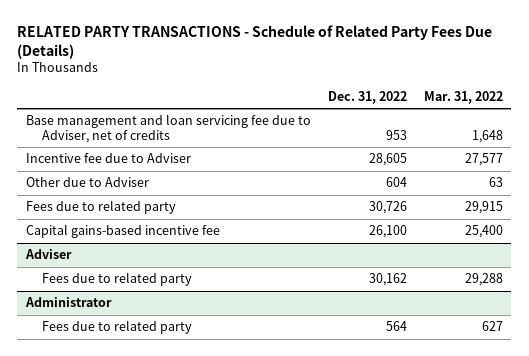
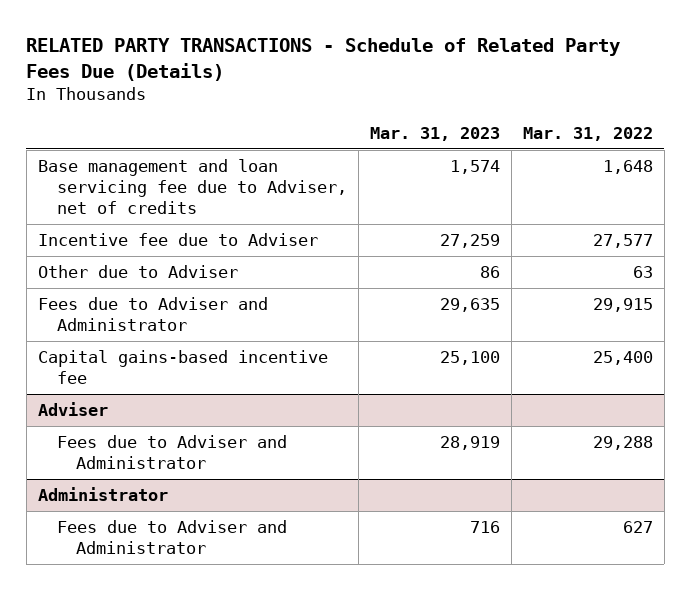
- | Dec. 31, 2022 | Mar. 31, 2022
+ | Mar. 31, 2023 | Mar. 31, 2022
- Fees due to related party | 30,726 | 29,915
+ Fees due to Adviser and Administrator | 29,635 | 29,915
@ Adviser
- Fees due to related party | 30,162 | 29,288
+ Fees due to Adviser and Administrator | 28,919 | 29,288
@ Administrator
- Fees due to related party | 564 | 627
+ Fees due to Adviser and Administrator | 716 | 627

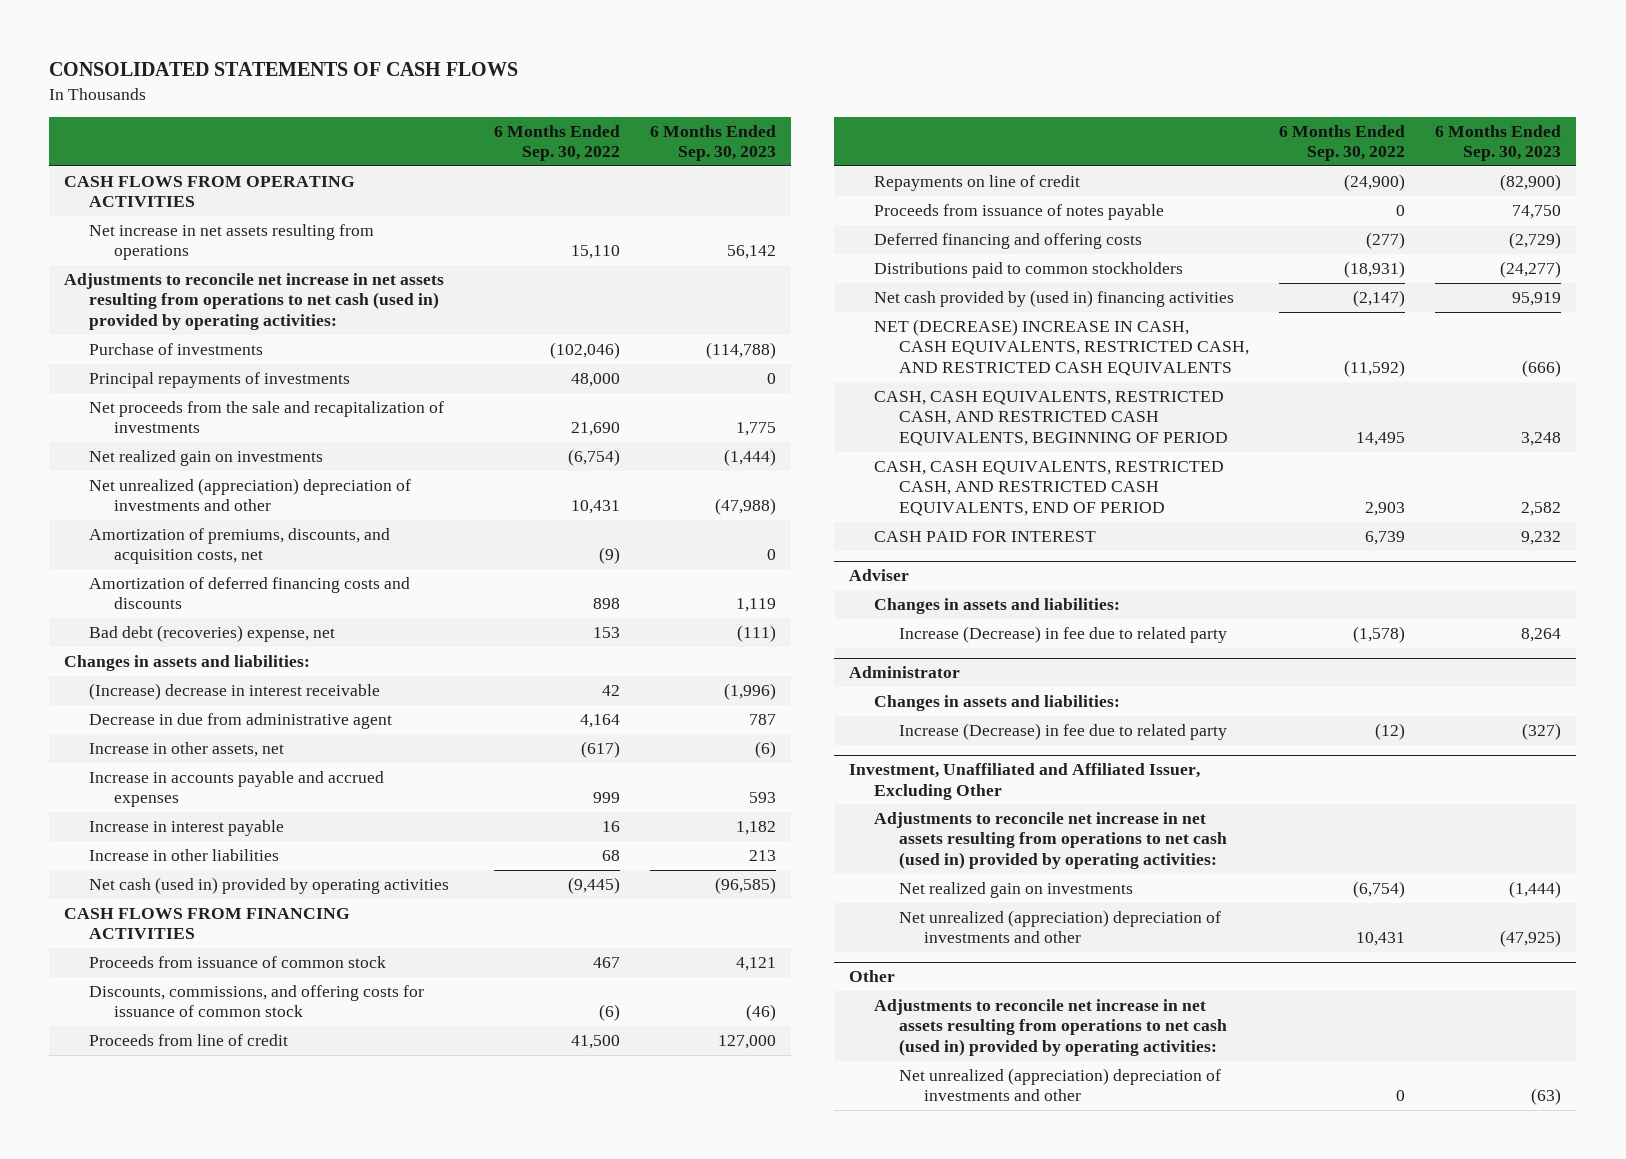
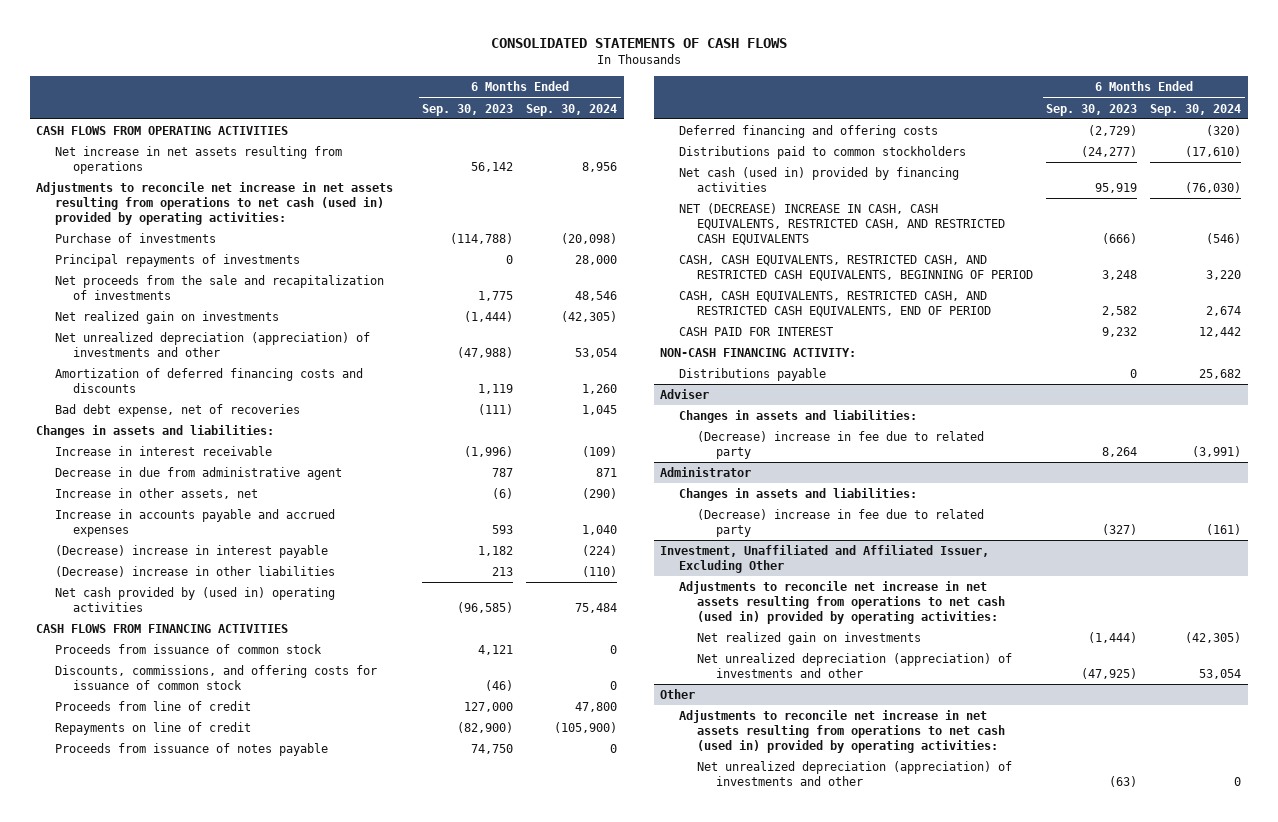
- | 6 Months Ended Sep. 30, 2022 | 6 Months Ended Sep. 30, 2023
+ | 6 Months Ended Sep. 30, 2023 | 6 Months Ended Sep. 30, 2024
- Net unrealized (appreciation) depreciation of investments and other | 10,431 | (47,988)
- Amortization of premiums, discounts, and acquisition costs, net | (9) | 0
+ Net unrealized depreciation (appreciation) of investments and other | (47,988) | 53,054
- Bad debt (recoveries) expense, net | 153 | (111)
+ Bad debt expense, net of recoveries | (111) | 1,045
- (Increase) decrease in interest receivable | 42 | (1,996)
+ Increase in interest receivable | (1,996) | (109)
- Increase in interest payable | 16 | 1,182
- Increase in other liabilities | 68 | 213
- Net cash (used in) provided by operating activities | (9,445) | (96,585)
+ (Decrease) increase in interest payable | 1,182 | (224)
+ (Decrease) increase in other liabilities | 213 | (110)
+ Net cash provided by (used in) operating activities | (96,585) | 75,484
- Net cash provided by (used in) financing activities | (2,147) | 95,919
+ Net cash (used in) provided by financing activities | 95,919 | (76,030)
+ NON-CASH FINANCING ACTIVITY:
+ Distributions payable | 0 | 25,682
@ Adviser
- Increase (Decrease) in fee due to related party | (1,578) | 8,264
+ (Decrease) increase in fee due to related party | 8,264 | (3,991)
@ Administrator
- Increase (Decrease) in fee due to related party | (12) | (327)
+ (Decrease) increase in fee due to related party | (327) | (161)
@ Investment, Unaffiliated and Affiliated Issuer, Excluding Other
- Net unrealized (appreciation) depreciation of investments and other | 10,431 | (47,925)
+ Net unrealized depreciation (appreciation) of investments and other | (47,925) | 53,054
@ Other
- Net unrealized (appreciation) depreciation of investments and other | 0 | (63)
+ Net unrealized depreciation (appreciation) of investments and other | (63) | 0

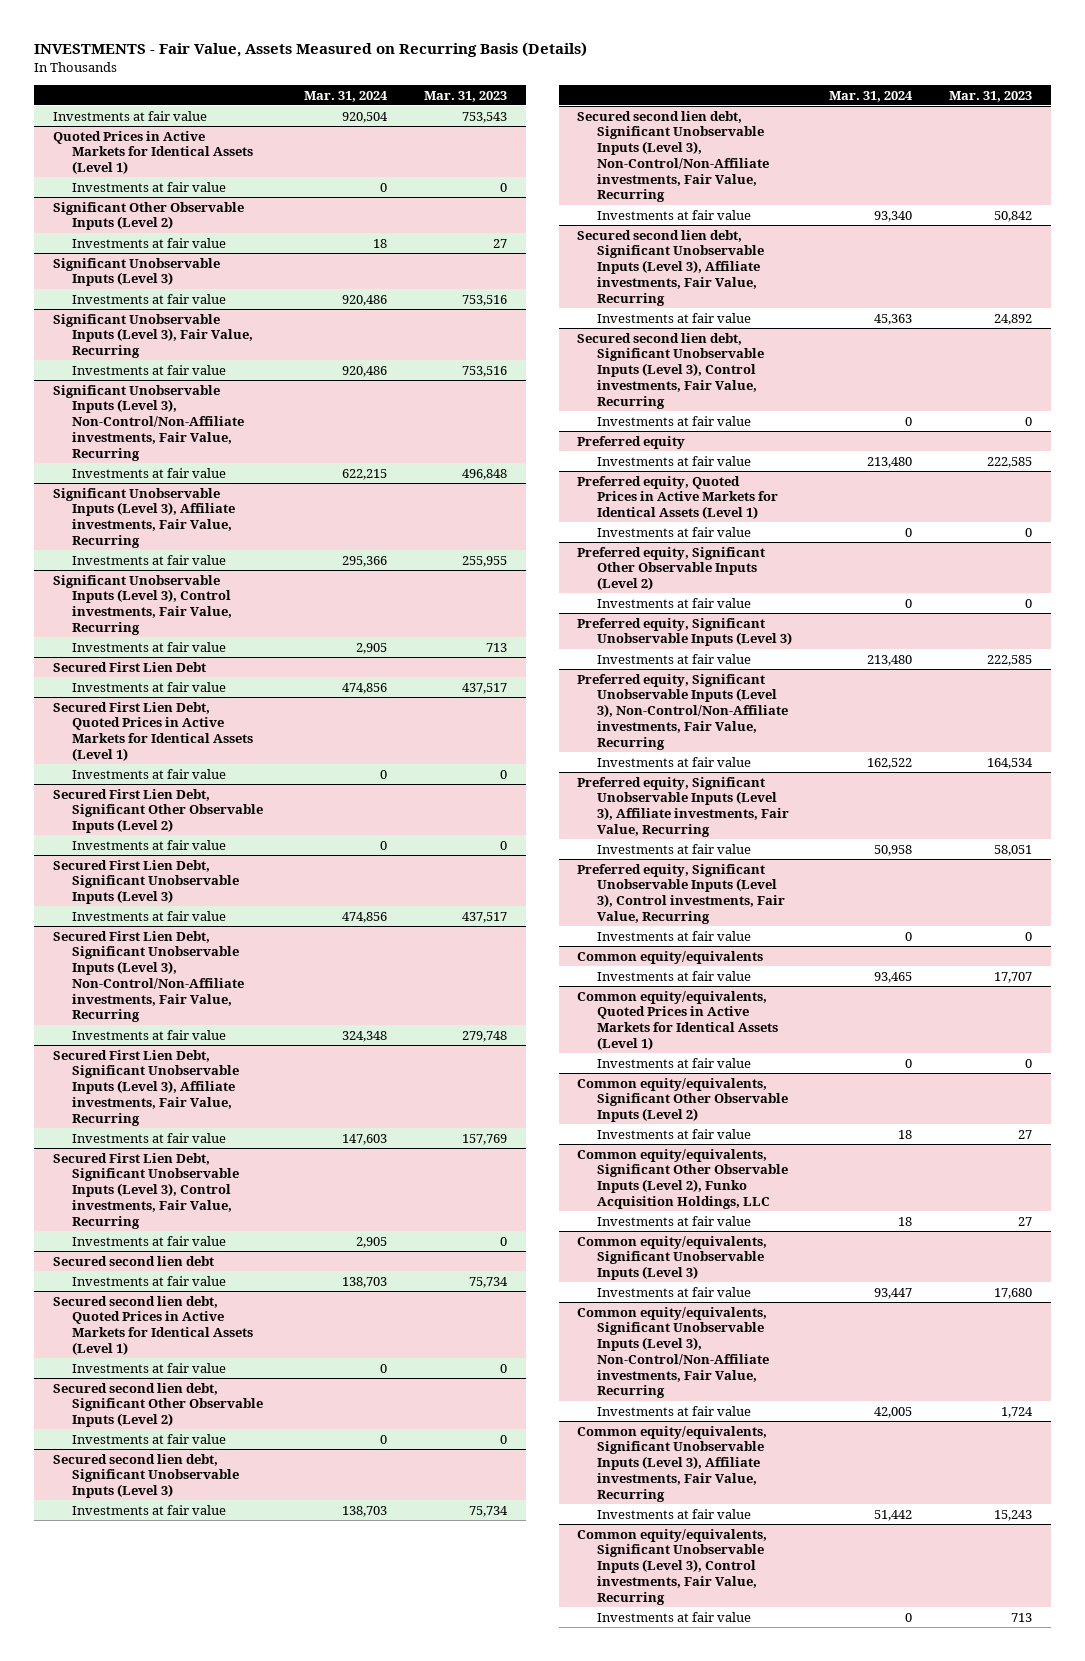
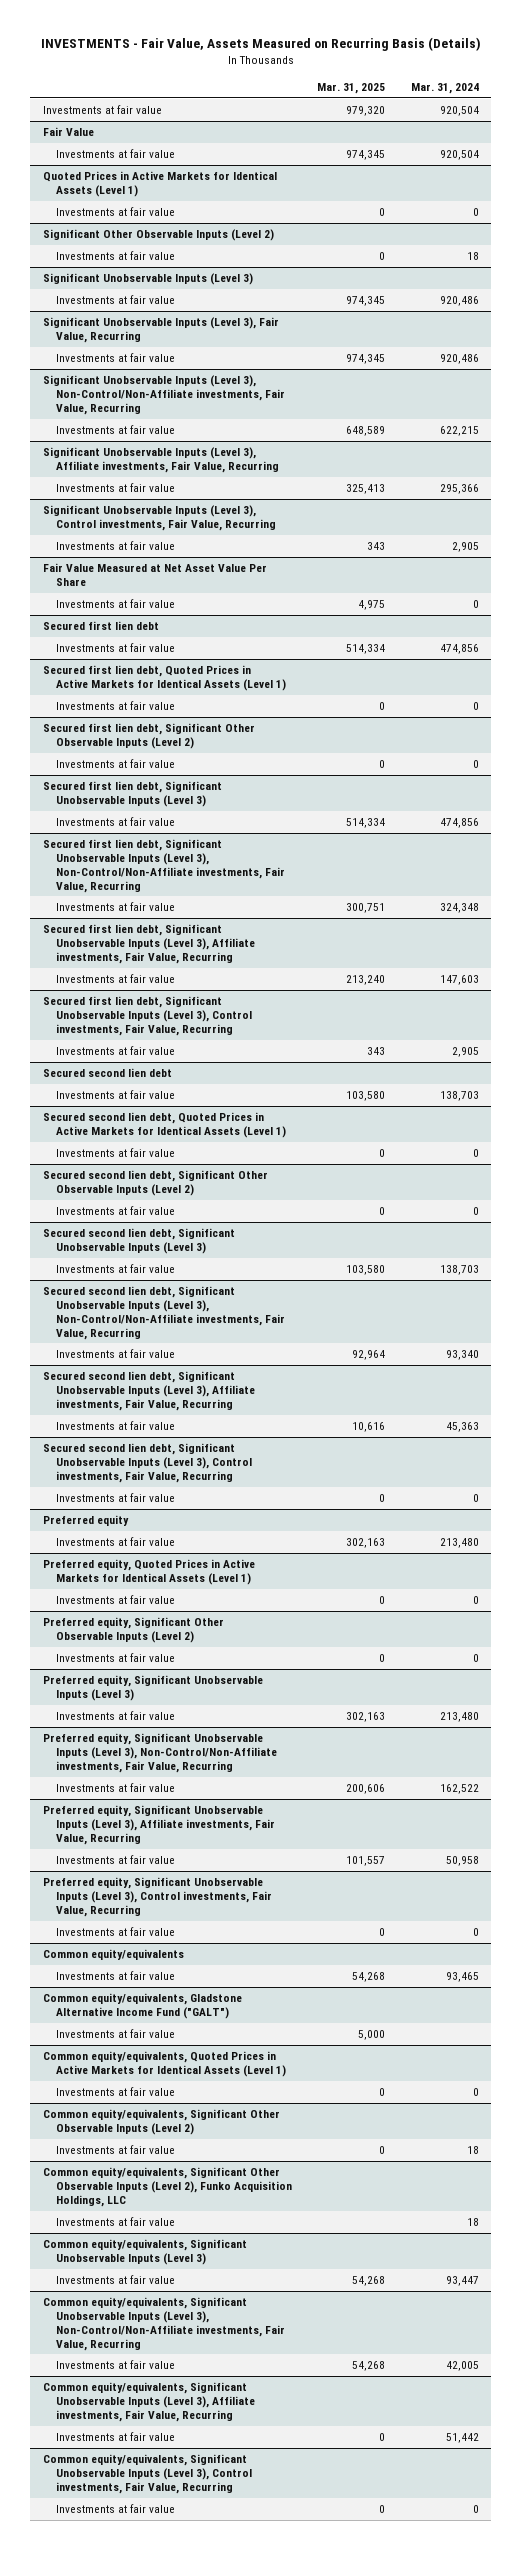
- | Mar. 31, 2024 | Mar. 31, 2023
+ | Mar. 31, 2025 | Mar. 31, 2024
+ Fair Value
+ Investments at fair value | 974,345 | 920,504
- Secured First Lien Debt
+ Fair Value Measured at Net Asset Value Per Share
+ Investments at fair value | 4,975 | 0
+ Secured first lien debt
- Secured First Lien Debt, Quoted Prices in Active Markets for Identical Assets (Level 1)
+ Secured first lien debt, Quoted Prices in Active Markets for Identical Assets (Level 1)
- Secured First Lien Debt, Significant Other Observable Inputs (Level 2)
+ Secured first lien debt, Significant Other Observable Inputs (Level 2)
- Secured First Lien Debt, Significant Unobservable Inputs (Level 3)
+ Secured first lien debt, Significant Unobservable Inputs (Level 3)
- Secured First Lien Debt, Significant Unobservable Inputs (Level 3), Non-Control/Non-Affiliate investments, Fair Value, Recurring
+ Secured first lien debt, Significant Unobservable Inputs (Level 3), Non-Control/Non-Affiliate investments, Fair Value, Recurring
- Secured First Lien Debt, Significant Unobservable Inputs (Level 3), Affiliate investments, Fair Value, Recurring
+ Secured first lien debt, Significant Unobservable Inputs (Level 3), Affiliate investments, Fair Value, Recurring
- Secured First Lien Debt, Significant Unobservable Inputs (Level 3), Control investments, Fair Value, Recurring
+ Secured first lien debt, Significant Unobservable Inputs (Level 3), Control investments, Fair Value, Recurring
+ Common equity/equivalents, Gladstone Alternative Income Fund ("GALT")
+ Investments at fair value | 5,000 |

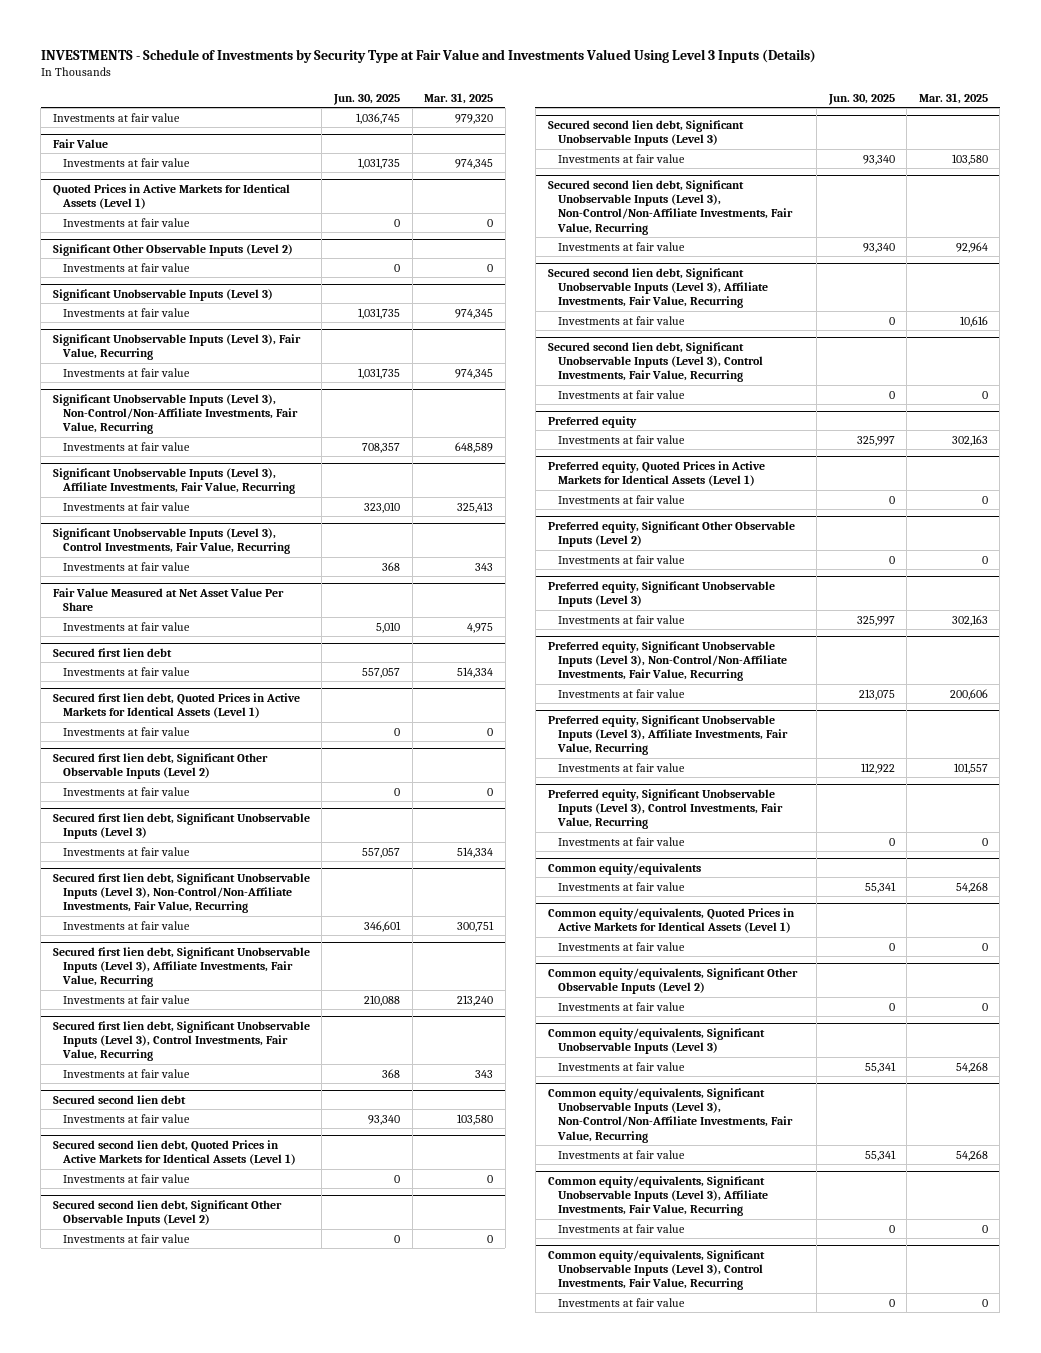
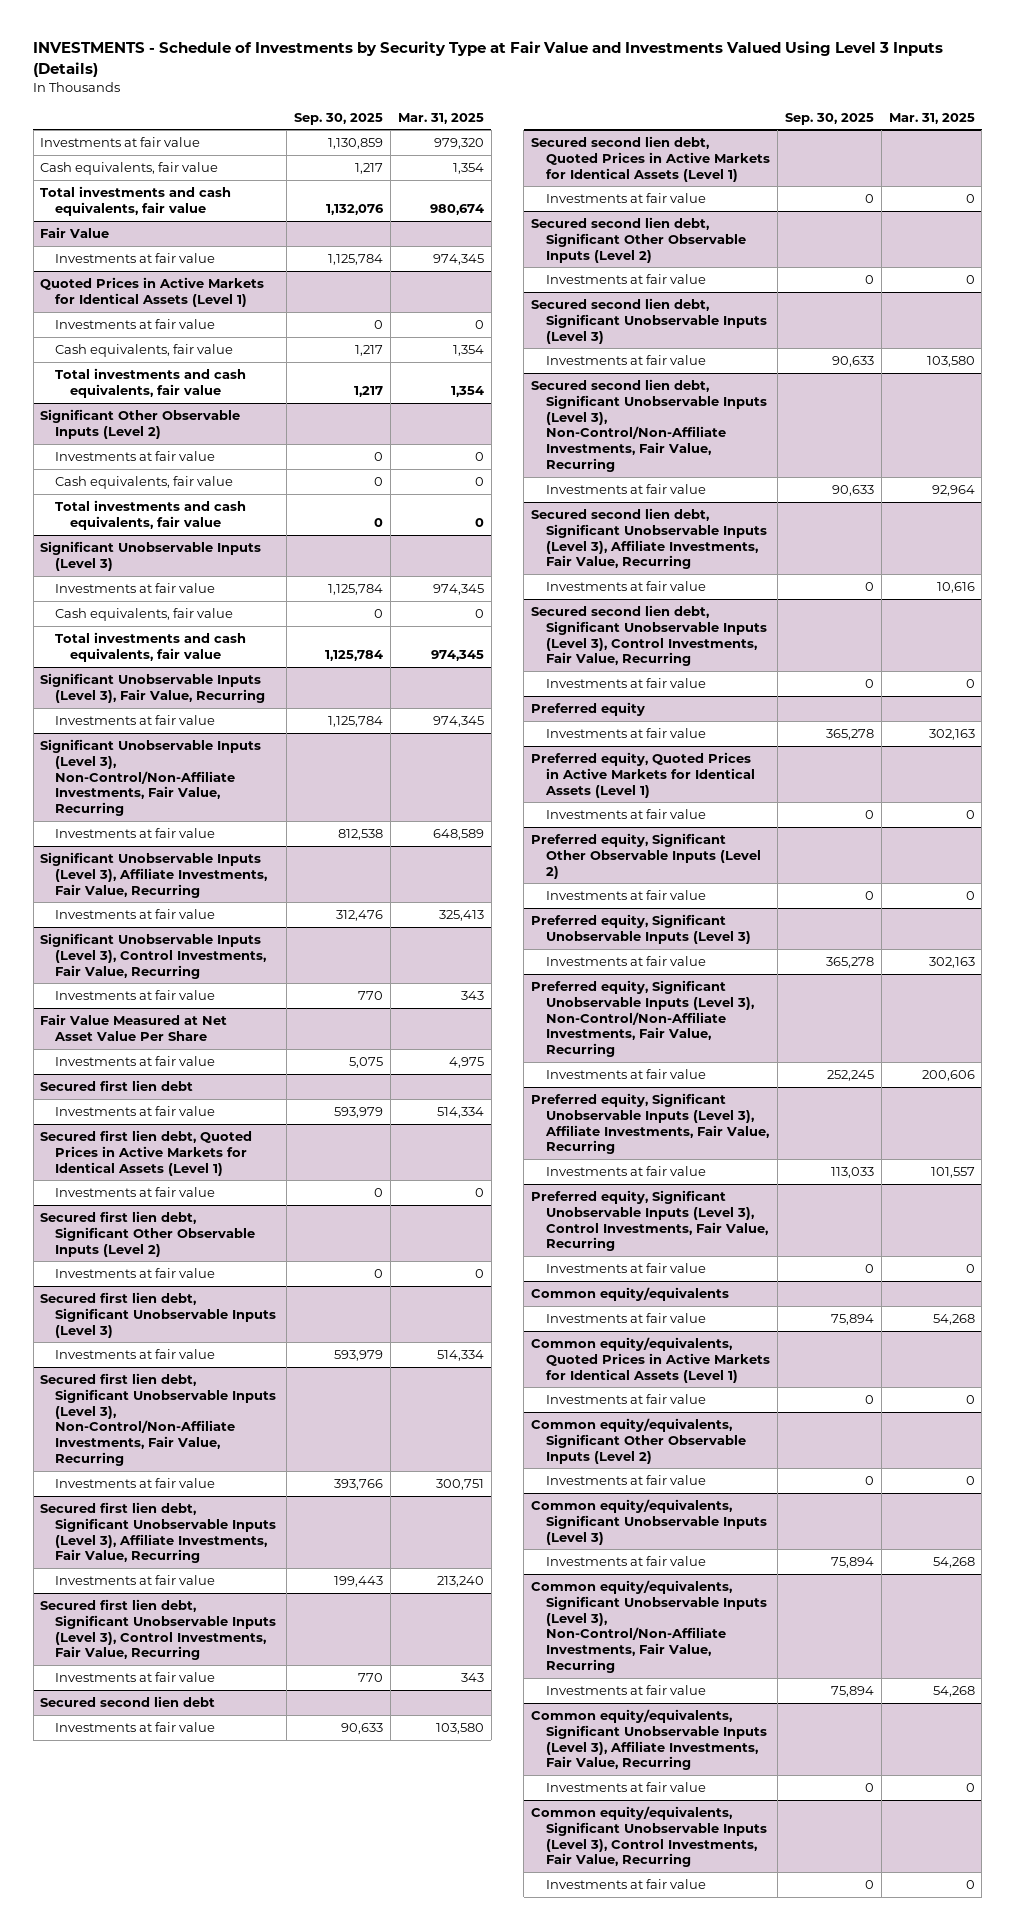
- | Jun. 30, 2025 | Mar. 31, 2025
+ | Sep. 30, 2025 | Mar. 31, 2025
+ Cash equivalents, fair value | 1,217 | 1,354
+ Total investments and cash equivalents, fair value | 1,132,076 | 980,674
@ Quoted Prices in Active Markets for Identical Assets (Level 1)
+ Cash equivalents, fair value | 1,217 | 1,354
+ Total investments and cash equivalents, fair value | 1,217 | 1,354
@ Significant Other Observable Inputs (Level 2)
+ Cash equivalents, fair value | 0 | 0
+ Total investments and cash equivalents, fair value | 0 | 0
@ Significant Unobservable Inputs (Level 3)
+ Cash equivalents, fair value | 0 | 0
+ Total investments and cash equivalents, fair value | 1,125,784 | 974,345

